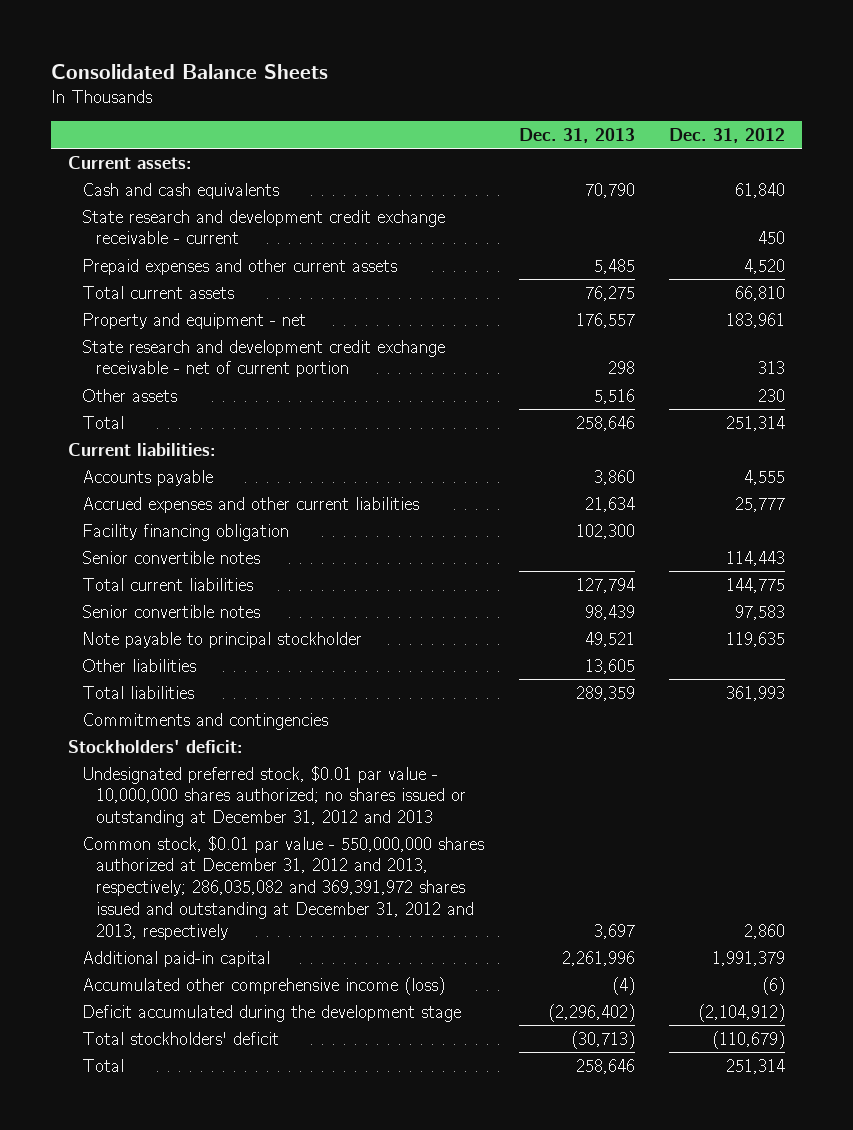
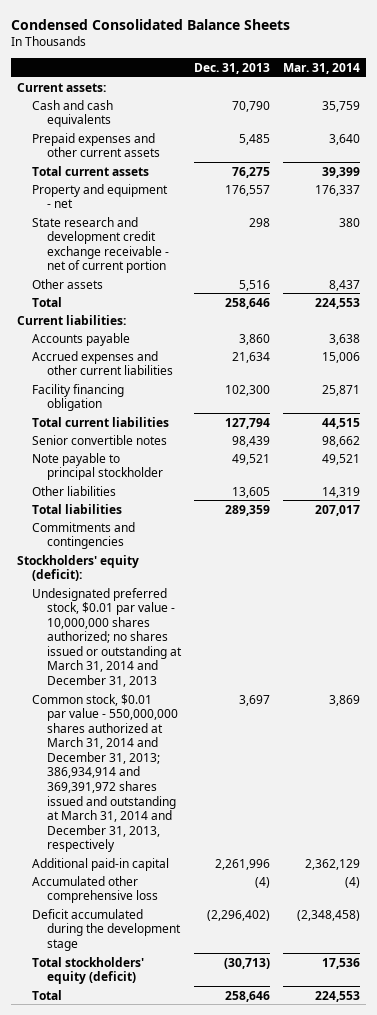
- Consolidated Balance Sheets
+ Condensed Consolidated Balance Sheets
- | Dec. 31, 2013 | Dec. 31, 2012
+ | Dec. 31, 2013 | Mar. 31, 2014
- State research and development credit exchange receivable - current | | 450
- Senior convertible notes | | 114,443
- Stockholders' deficit:
- Undesignated preferred stock, $0.01 par value - 10,000,000 shares authorized; no shares issued or outstanding at December 31, 2012 and 2013
- Common stock, $0.01 par value - 550,000,000 shares authorized at December 31, 2012 and 2013, respectively; 286,035,082 and 369,391,972 shares issued and outstanding at December 31, 2012 and 2013, respectively | 3,697 | 2,860
+ Stockholders' equity (deficit):
+ Undesignated preferred stock, $0.01 par value - 10,000,000 shares authorized; no shares issued or outstanding at March 31, 2014 and December 31, 2013
+ Common stock, $0.01 par value - 550,000,000 shares authorized at March 31, 2014 and December 31, 2013; 386,934,914 and 369,391,972 shares issued and outstanding at March 31, 2014 and December 31, 2013, respectively | 3,697 | 3,869
- Accumulated other comprehensive income (loss) | (4) | (6)
+ Accumulated other comprehensive loss | (4) | (4)
- Total stockholders' deficit | (30,713) | (110,679)
+ Total stockholders' equity (deficit) | (30,713) | 17,536

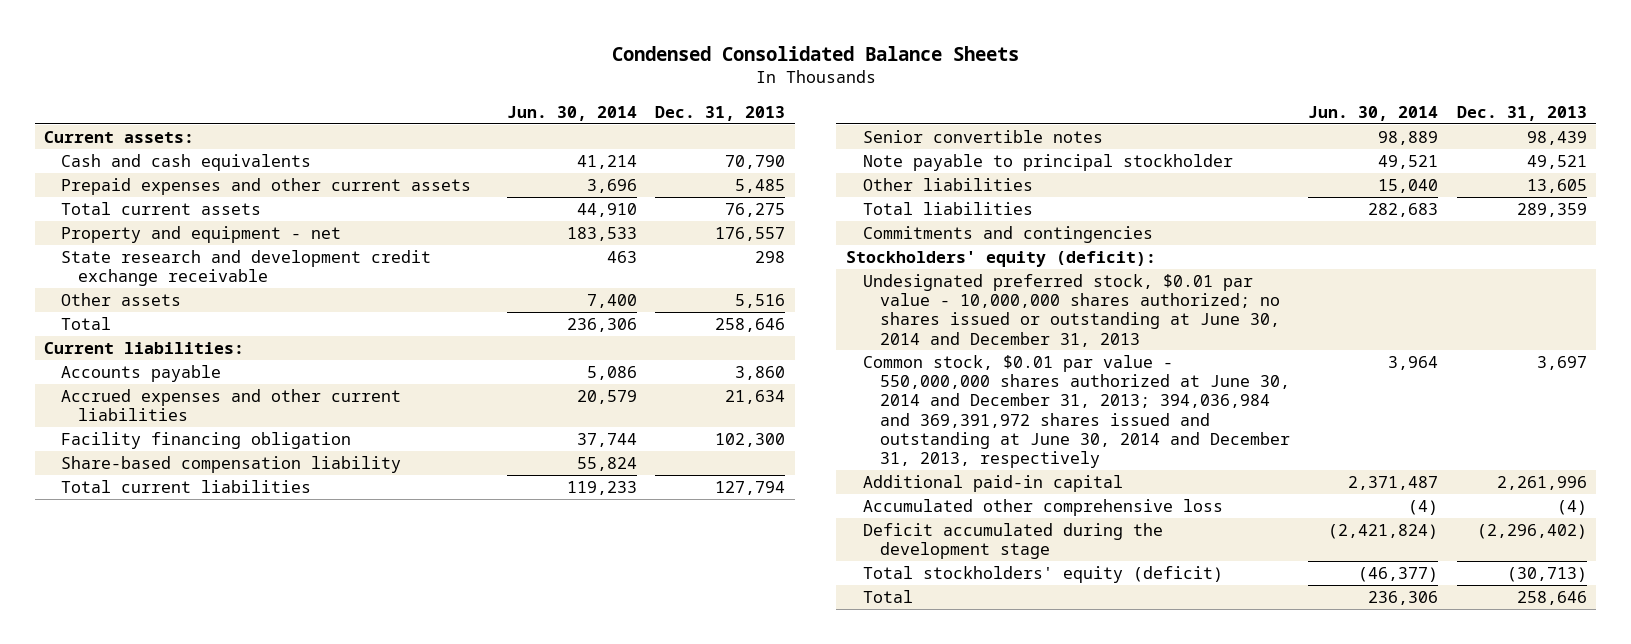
- | Dec. 31, 2013 | Mar. 31, 2014
+ | Jun. 30, 2014 | Dec. 31, 2013
- State research and development credit exchange receivable - net of current portion | 298 | 380
+ State research and development credit exchange receivable | 463 | 298
+ Share-based compensation liability | 55,824 |
- Undesignated preferred stock, $0.01 par value - 10,000,000 shares authorized; no shares issued or outstanding at March 31, 2014 and December 31, 2013
- Common stock, $0.01 par value - 550,000,000 shares authorized at March 31, 2014 and December 31, 2013; 386,934,914 and 369,391,972 shares issued and outstanding at March 31, 2014 and December 31, 2013, respectively | 3,697 | 3,869
+ Undesignated preferred stock, $0.01 par value - 10,000,000 shares authorized; no shares issued or outstanding at June 30, 2014 and December 31, 2013
+ Common stock, $0.01 par value - 550,000,000 shares authorized at June 30, 2014 and December 31, 2013; 394,036,984 and 369,391,972 shares issued and outstanding at June 30, 2014 and December 31, 2013, respectively | 3,964 | 3,697

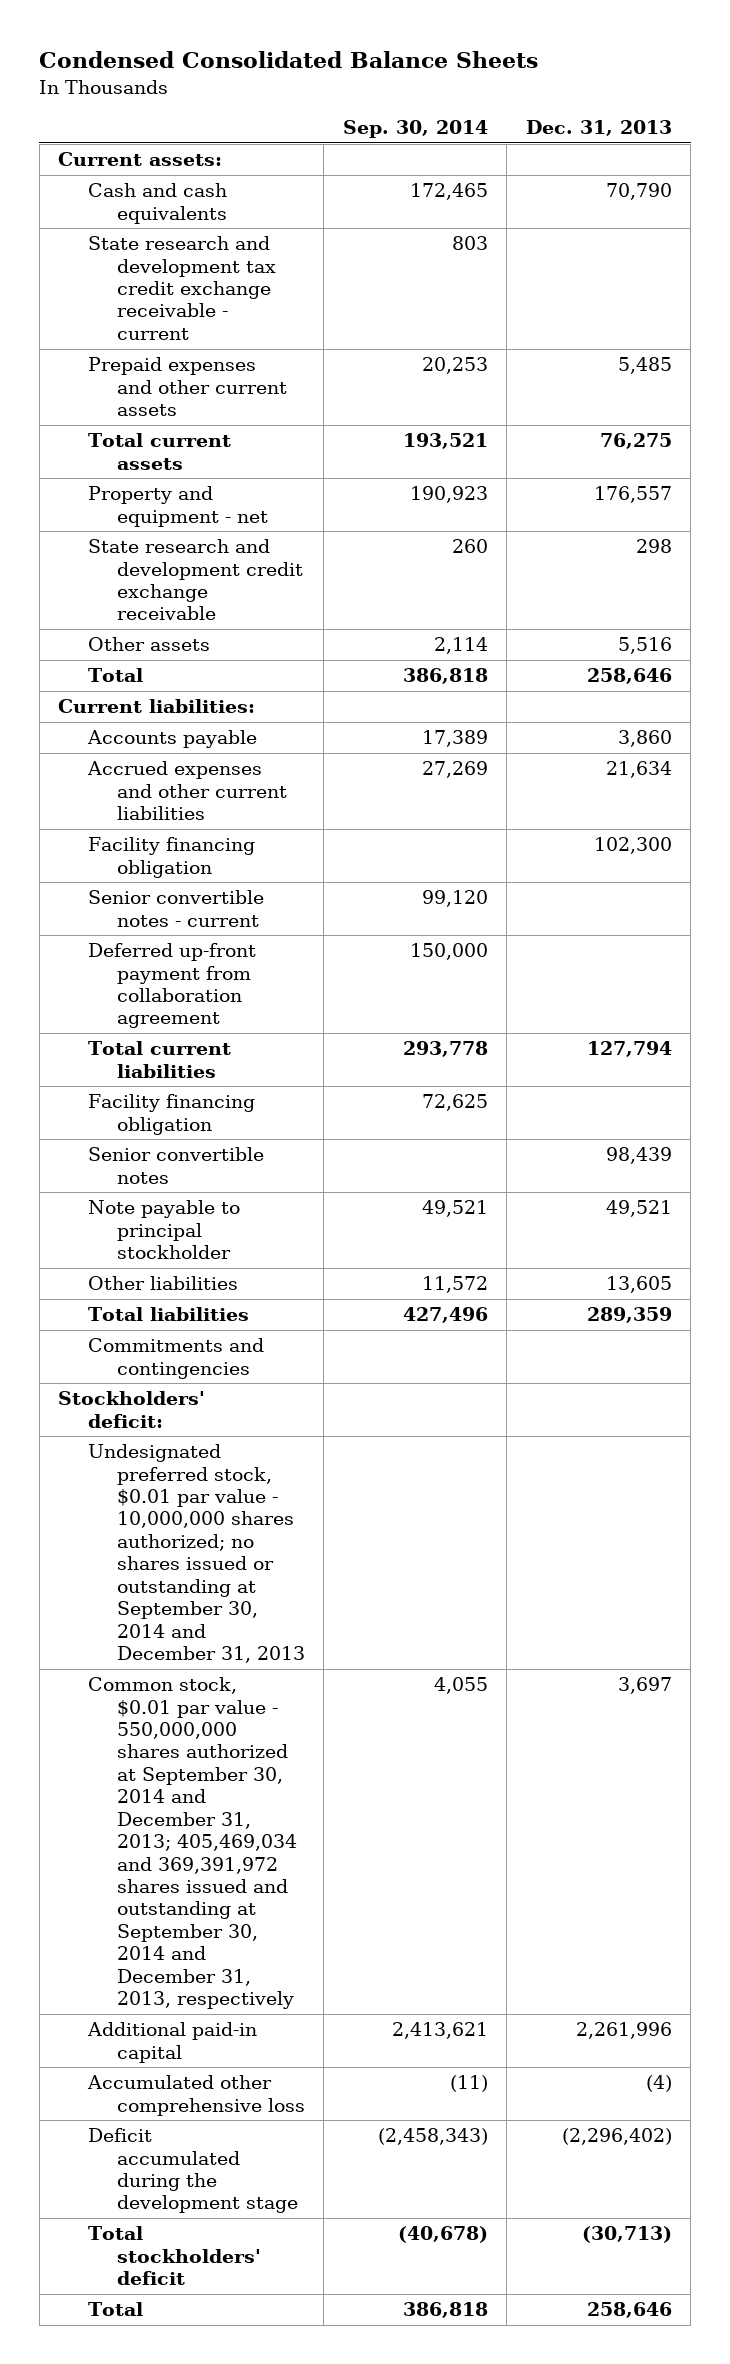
- | Jun. 30, 2014 | Dec. 31, 2013
+ | Sep. 30, 2014 | Dec. 31, 2013
+ State research and development tax credit exchange receivable - current | 803 |
- Share-based compensation liability | 55,824 |
+ Senior convertible notes - current | 99,120 |
+ Deferred up-front payment from collaboration agreement | 150,000 |
+ Facility financing obligation | 72,625 |
- Stockholders' equity (deficit):
- Undesignated preferred stock, $0.01 par value - 10,000,000 shares authorized; no shares issued or outstanding at June 30, 2014 and December 31, 2013
- Common stock, $0.01 par value - 550,000,000 shares authorized at June 30, 2014 and December 31, 2013; 394,036,984 and 369,391,972 shares issued and outstanding at June 30, 2014 and December 31, 2013, respectively | 3,964 | 3,697
+ Stockholders' deficit:
+ Undesignated preferred stock, $0.01 par value - 10,000,000 shares authorized; no shares issued or outstanding at September 30, 2014 and December 31, 2013
+ Common stock, $0.01 par value - 550,000,000 shares authorized at September 30, 2014 and December 31, 2013; 405,469,034 and 369,391,972 shares issued and outstanding at September 30, 2014 and December 31, 2013, respectively | 4,055 | 3,697
- Total stockholders' equity (deficit) | (46,377) | (30,713)
+ Total stockholders' deficit | (40,678) | (30,713)

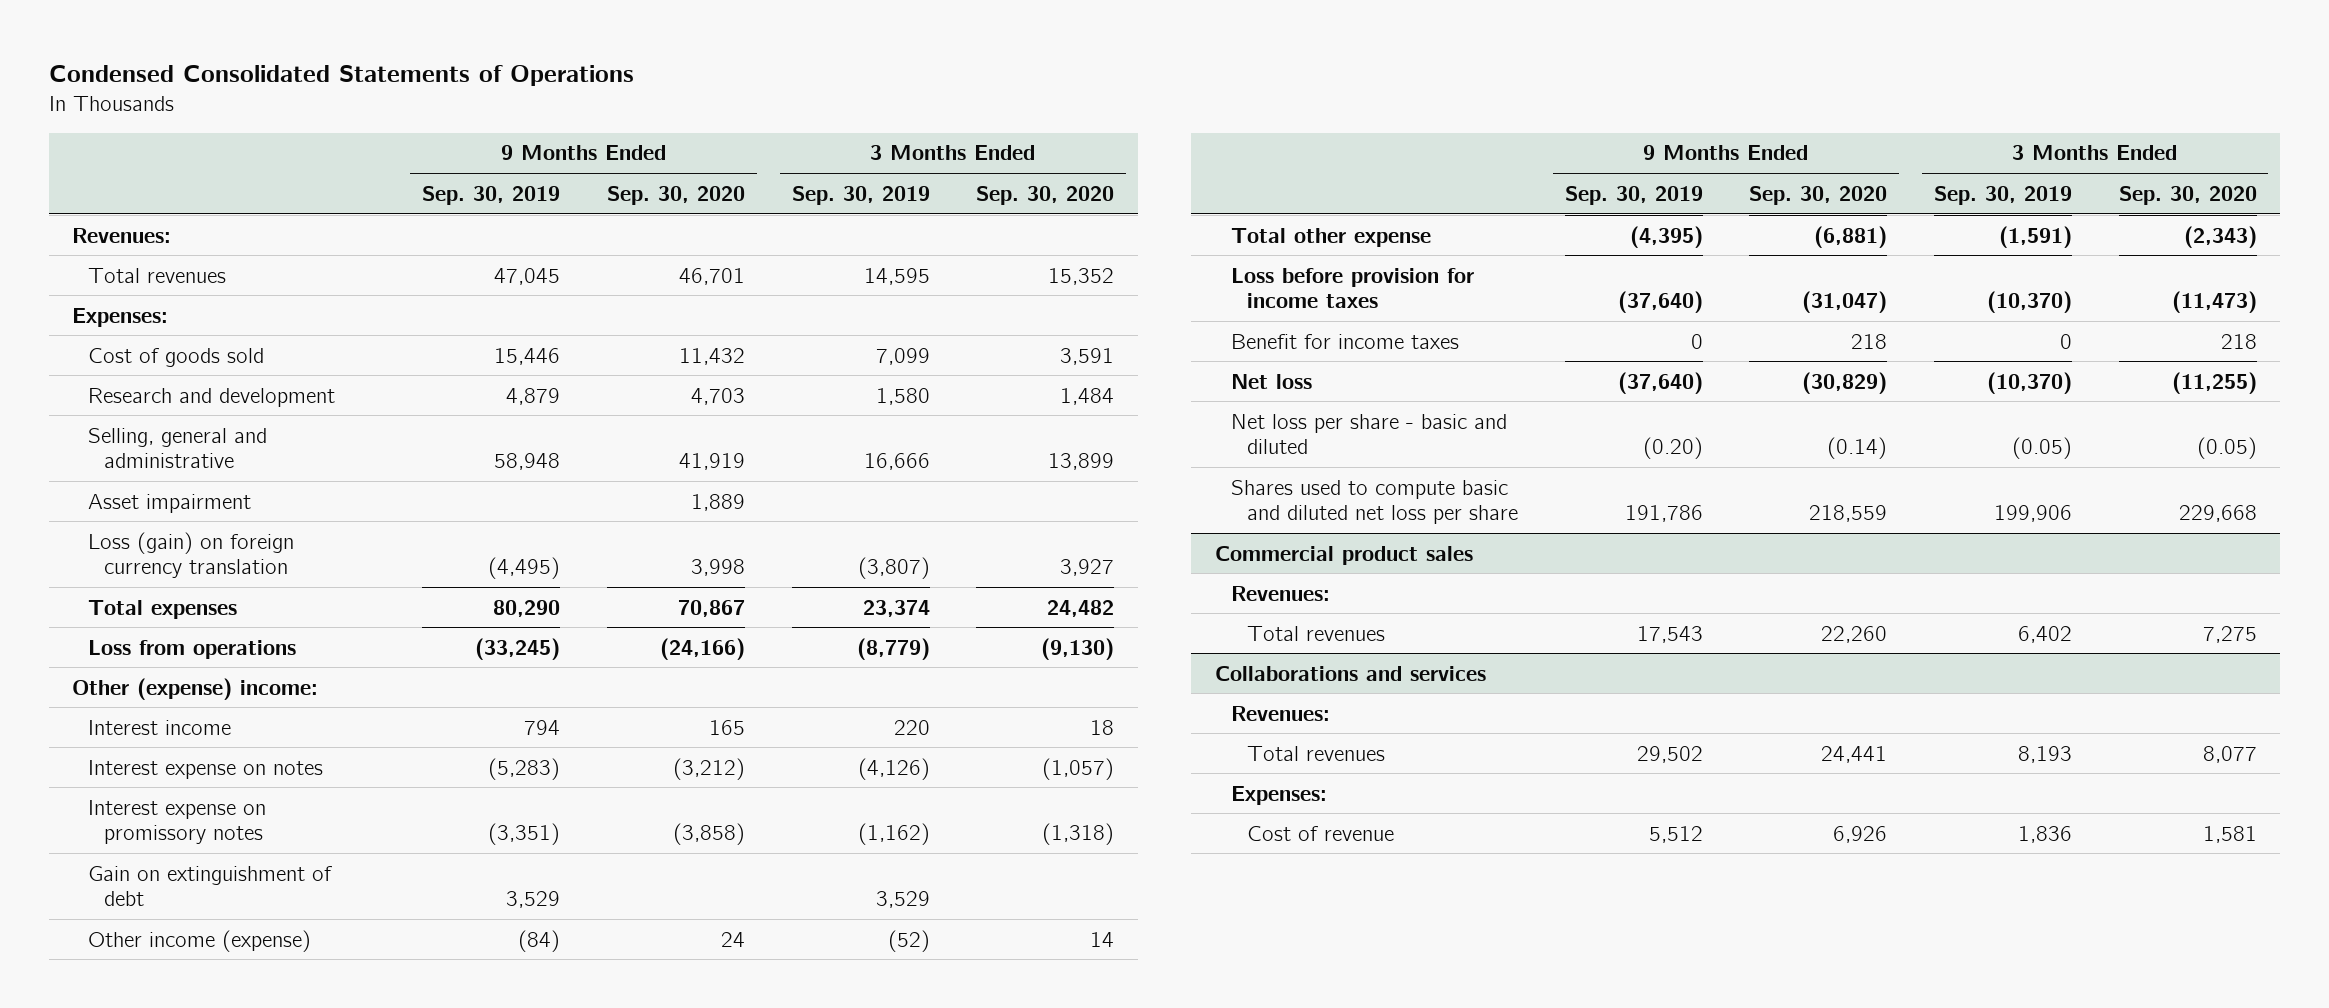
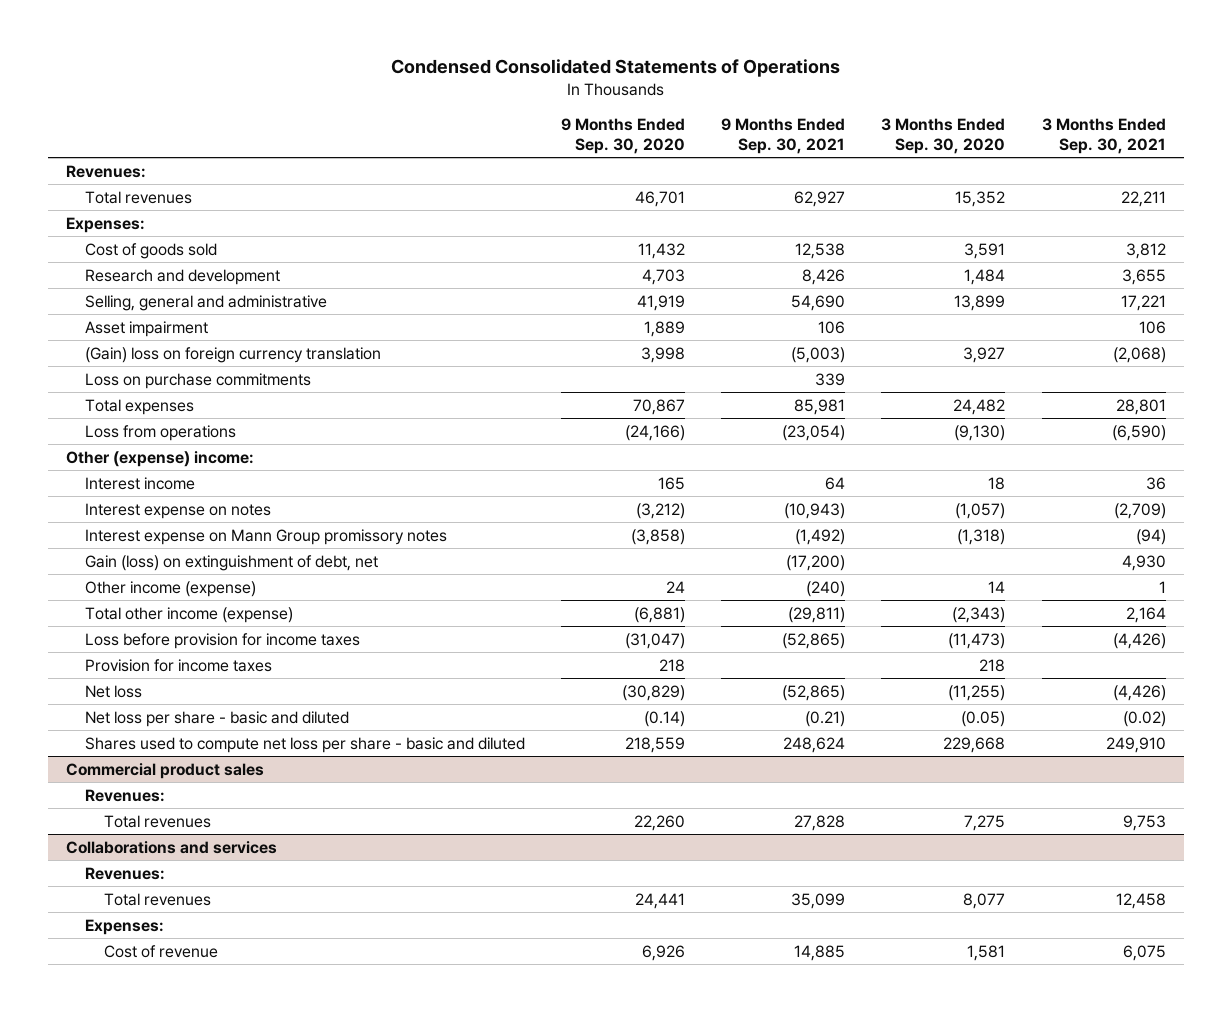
- | 9 Months Ended Sep. 30, 2019 | 9 Months Ended Sep. 30, 2020 | 3 Months Ended Sep. 30, 2019 | 3 Months Ended Sep. 30, 2020
+ | 9 Months Ended Sep. 30, 2020 | 9 Months Ended Sep. 30, 2021 | 3 Months Ended Sep. 30, 2020 | 3 Months Ended Sep. 30, 2021
- Loss (gain) on foreign currency translation | (4,495) | 3,998 | (3,807) | 3,927
+ (Gain) loss on foreign currency translation | 3,998 | (5,003) | 3,927 | (2,068)
+ Loss on purchase commitments | | 339 | |
- Interest expense on promissory notes | (3,351) | (3,858) | (1,162) | (1,318)
- Gain on extinguishment of debt | 3,529 | | 3,529 |
+ Interest expense on Mann Group promissory notes | (3,858) | (1,492) | (1,318) | (94)
+ Gain (loss) on extinguishment of debt, net | | (17,200) | | 4,930
- Total other expense | (4,395) | (6,881) | (1,591) | (2,343)
+ Total other income (expense) | (6,881) | (29,811) | (2,343) | 2,164
- Benefit for income taxes | 0 | 218 | 0 | 218
+ Provision for income taxes | 218 | | 218 |
- Shares used to compute basic and diluted net loss per share | 191,786 | 218,559 | 199,906 | 229,668
+ Shares used to compute net loss per share - basic and diluted | 218,559 | 248,624 | 229,668 | 249,910

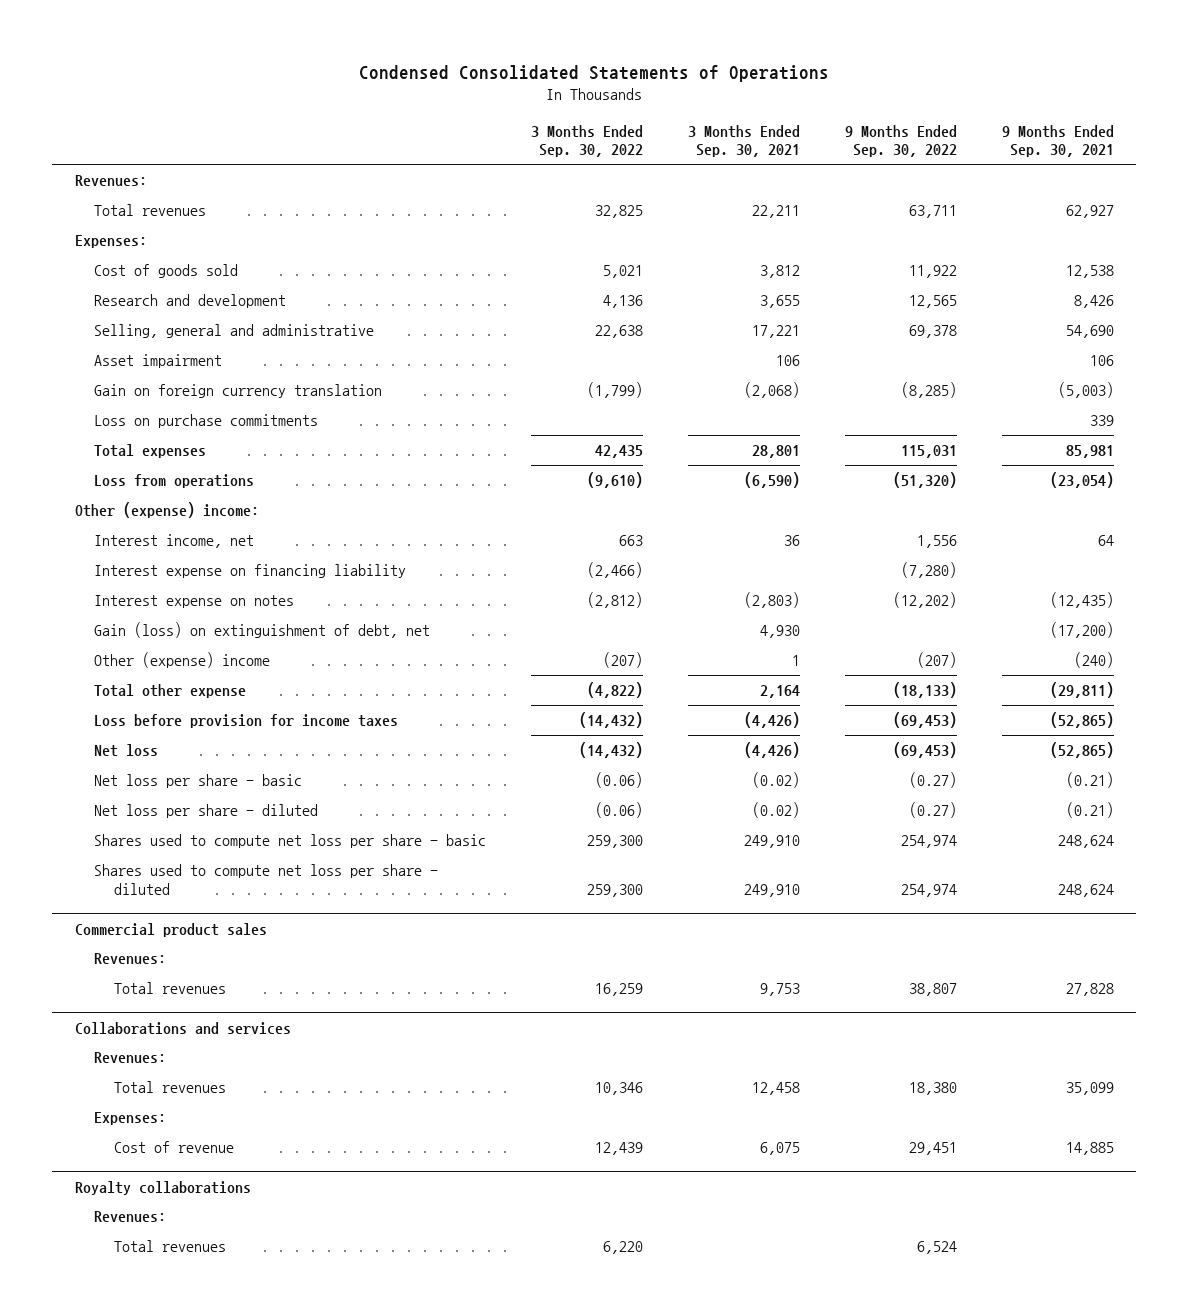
- | 9 Months Ended Sep. 30, 2020 | 9 Months Ended Sep. 30, 2021 | 3 Months Ended Sep. 30, 2020 | 3 Months Ended Sep. 30, 2021
+ | 3 Months Ended Sep. 30, 2022 | 3 Months Ended Sep. 30, 2021 | 9 Months Ended Sep. 30, 2022 | 9 Months Ended Sep. 30, 2021
- (Gain) loss on foreign currency translation | 3,998 | (5,003) | 3,927 | (2,068)
+ Gain on foreign currency translation | (1,799) | (2,068) | (8,285) | (5,003)
- Interest income | 165 | 64 | 18 | 36
- Interest expense on notes | (3,212) | (10,943) | (1,057) | (2,709)
- Interest expense on Mann Group promissory notes | (3,858) | (1,492) | (1,318) | (94)
+ Interest income, net | 663 | 36 | 1,556 | 64
+ Interest expense on financing liability | (2,466) | | (7,280) |
+ Interest expense on notes | (2,812) | (2,803) | (12,202) | (12,435)
- Other income (expense) | 24 | (240) | 14 | 1
- Total other income (expense) | (6,881) | (29,811) | (2,343) | 2,164
+ Other (expense) income | (207) | 1 | (207) | (240)
+ Total other expense | (4,822) | 2,164 | (18,133) | (29,811)
- Provision for income taxes | 218 | | 218 |
- Net loss per share - basic and diluted | (0.14) | (0.21) | (0.05) | (0.02)
- Shares used to compute net loss per share - basic and diluted | 218,559 | 248,624 | 229,668 | 249,910
+ Net loss per share - basic | (0.06) | (0.02) | (0.27) | (0.21)
+ Net loss per share - diluted | (0.06) | (0.02) | (0.27) | (0.21)
+ Shares used to compute net loss per share - basic | 259,300 | 249,910 | 254,974 | 248,624
+ Shares used to compute net loss per share - diluted | 259,300 | 249,910 | 254,974 | 248,624
+ Royalty collaborations
+ Revenues:
+ Total revenues | 6,220 | | 6,524 |

